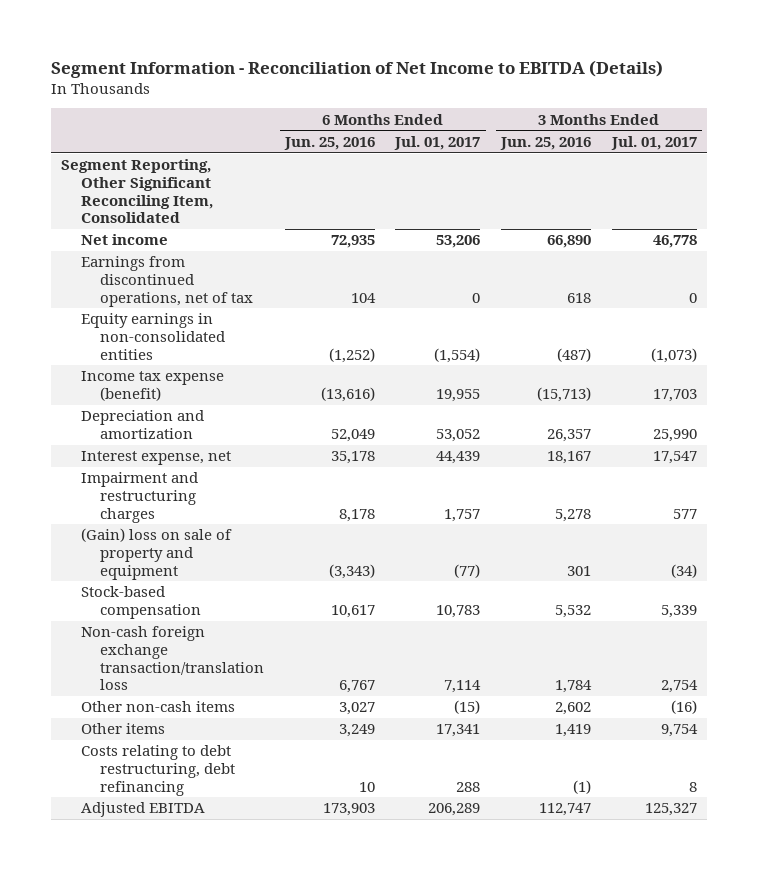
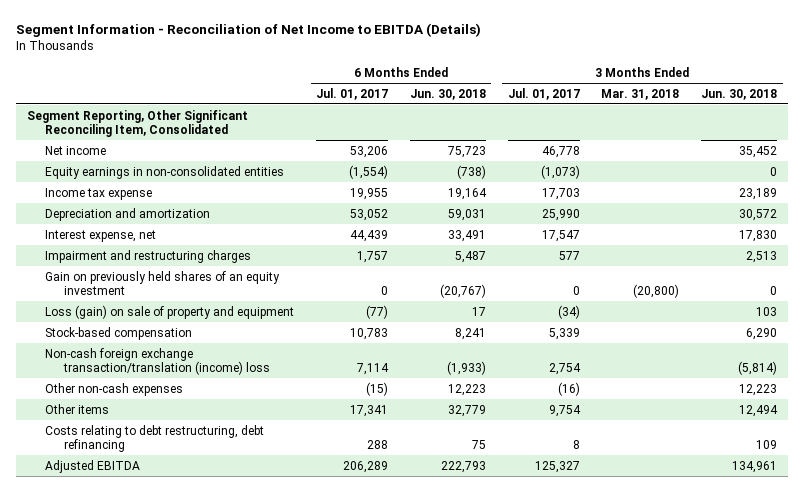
- | 6 Months Ended Jun. 25, 2016 | 6 Months Ended Jul. 01, 2017 | 3 Months Ended Jun. 25, 2016 | 3 Months Ended Jul. 01, 2017
+ | 6 Months Ended Jul. 01, 2017 | 6 Months Ended Jun. 30, 2018 | 3 Months Ended Jul. 01, 2017 | 3 Months Ended Mar. 31, 2018 | 3 Months Ended Jun. 30, 2018
- Earnings from discontinued operations, net of tax | 104 | 0 | 618 | 0
- Income tax expense (benefit) | (13,616) | 19,955 | (15,713) | 17,703
+ Income tax expense | 19,955 | 19,164 | 17,703 | | 23,189
- (Gain) loss on sale of property and equipment | (3,343) | (77) | 301 | (34)
+ Gain on previously held shares of an equity investment | 0 | (20,767) | 0 | (20,800) | 0
+ Loss (gain) on sale of property and equipment | (77) | 17 | (34) | | 103
- Non-cash foreign exchange transaction/translation loss | 6,767 | 7,114 | 1,784 | 2,754
- Other non-cash items | 3,027 | (15) | 2,602 | (16)
+ Non-cash foreign exchange transaction/translation (income) loss | 7,114 | (1,933) | 2,754 | | (5,814)
+ Other non-cash expenses | (15) | 12,223 | (16) | | 12,223

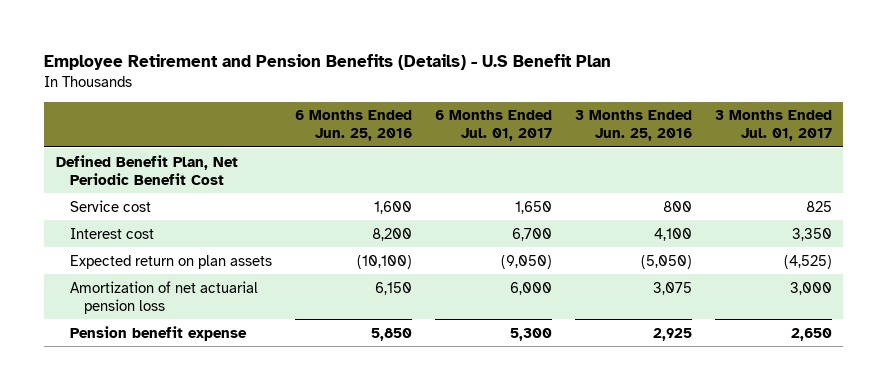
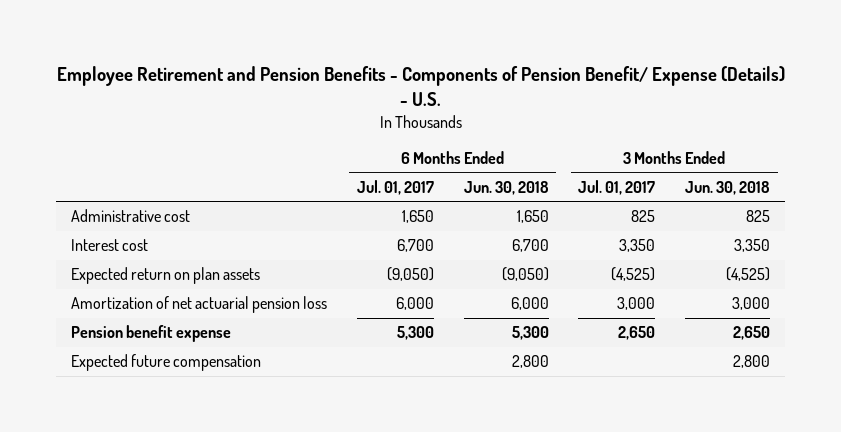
- Employee Retirement and Pension Benefits (Details) - U.S Benefit Plan
+ Employee Retirement and Pension Benefits - Components of Pension Benefit/ Expense (Details) - U.S.
- | 6 Months Ended Jun. 25, 2016 | 6 Months Ended Jul. 01, 2017 | 3 Months Ended Jun. 25, 2016 | 3 Months Ended Jul. 01, 2017
+ | 6 Months Ended Jul. 01, 2017 | 6 Months Ended Jun. 30, 2018 | 3 Months Ended Jul. 01, 2017 | 3 Months Ended Jun. 30, 2018
- Defined Benefit Plan, Net Periodic Benefit Cost
- Service cost | 1,600 | 1,650 | 800 | 825
+ Administrative cost | 1,650 | 1,650 | 825 | 825
+ Expected future compensation | | 2,800 | | 2,800

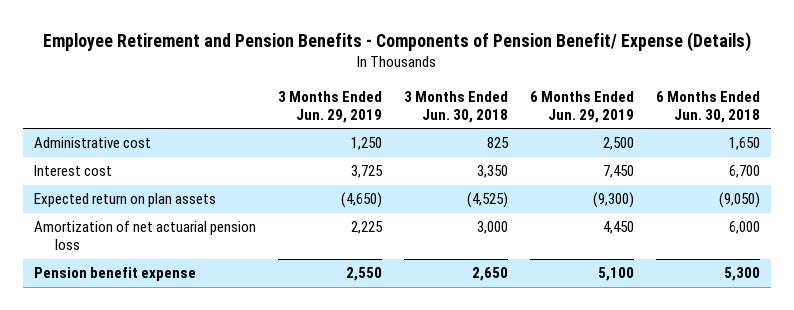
- Employee Retirement and Pension Benefits - Components of Pension Benefit/ Expense (Details) - U.S.
+ Employee Retirement and Pension Benefits - Components of Pension Benefit/ Expense (Details)
- | 6 Months Ended Jul. 01, 2017 | 6 Months Ended Jun. 30, 2018 | 3 Months Ended Jul. 01, 2017 | 3 Months Ended Jun. 30, 2018
+ | 3 Months Ended Jun. 29, 2019 | 3 Months Ended Jun. 30, 2018 | 6 Months Ended Jun. 29, 2019 | 6 Months Ended Jun. 30, 2018
- Expected future compensation | | 2,800 | | 2,800

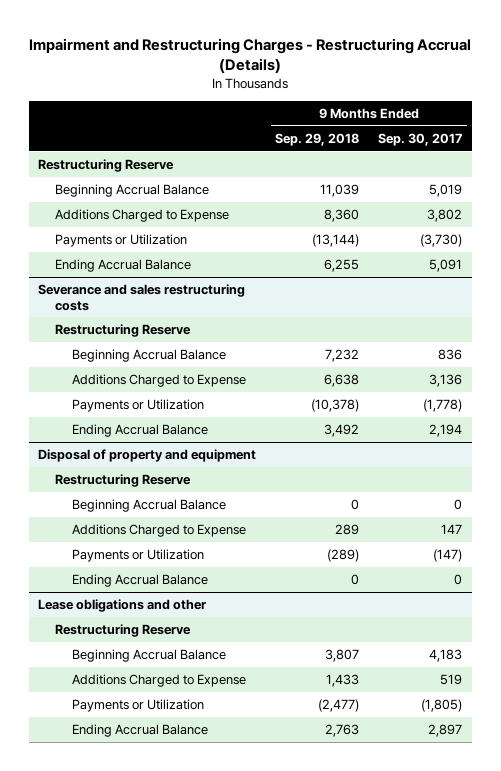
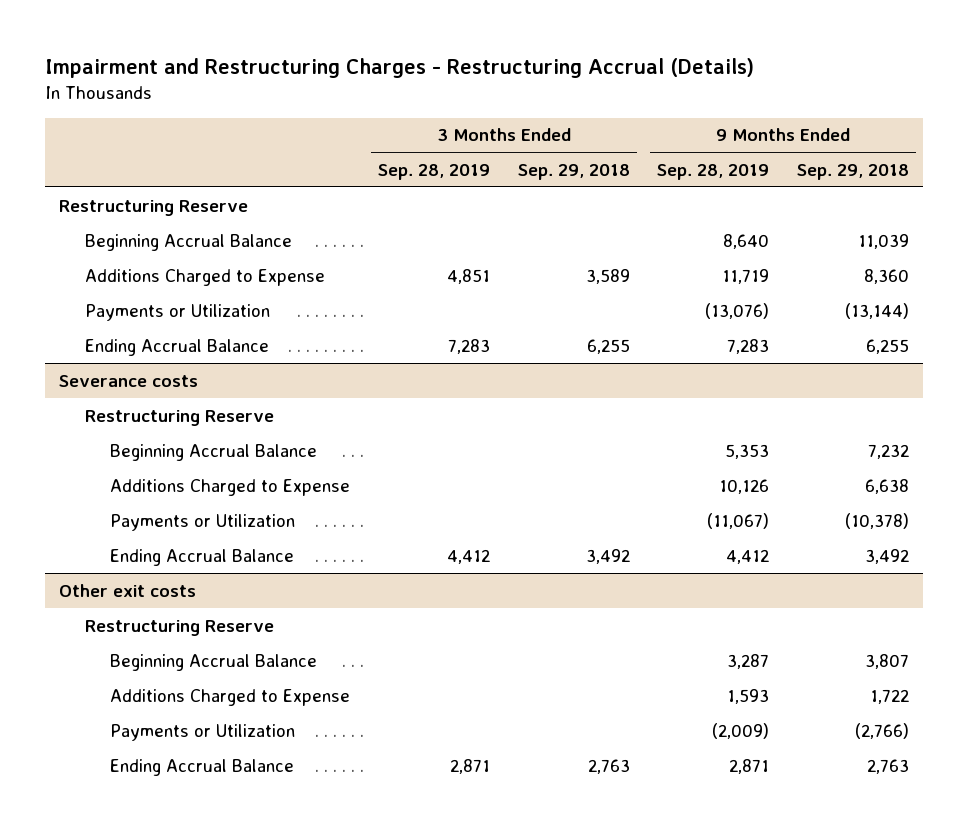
- | 9 Months Ended Sep. 29, 2018 | 9 Months Ended Sep. 30, 2017
+ | 3 Months Ended Sep. 28, 2019 | 3 Months Ended Sep. 29, 2018 | 9 Months Ended Sep. 28, 2019 | 9 Months Ended Sep. 29, 2018
- Severance and sales restructuring costs
+ Severance costs
- Disposal of property and equipment
- Restructuring Reserve
- Beginning Accrual Balance | 0 | 0
- Additions Charged to Expense | 289 | 147
- Payments or Utilization | (289) | (147)
- Ending Accrual Balance | 0 | 0
- Lease obligations and other
+ Other exit costs
- Additions Charged to Expense | 1,433 | 519
- Payments or Utilization | (2,477) | (1,805)
+ Additions Charged to Expense | | | 1,593 | 1,722
+ Payments or Utilization | | | (2,009) | (2,766)

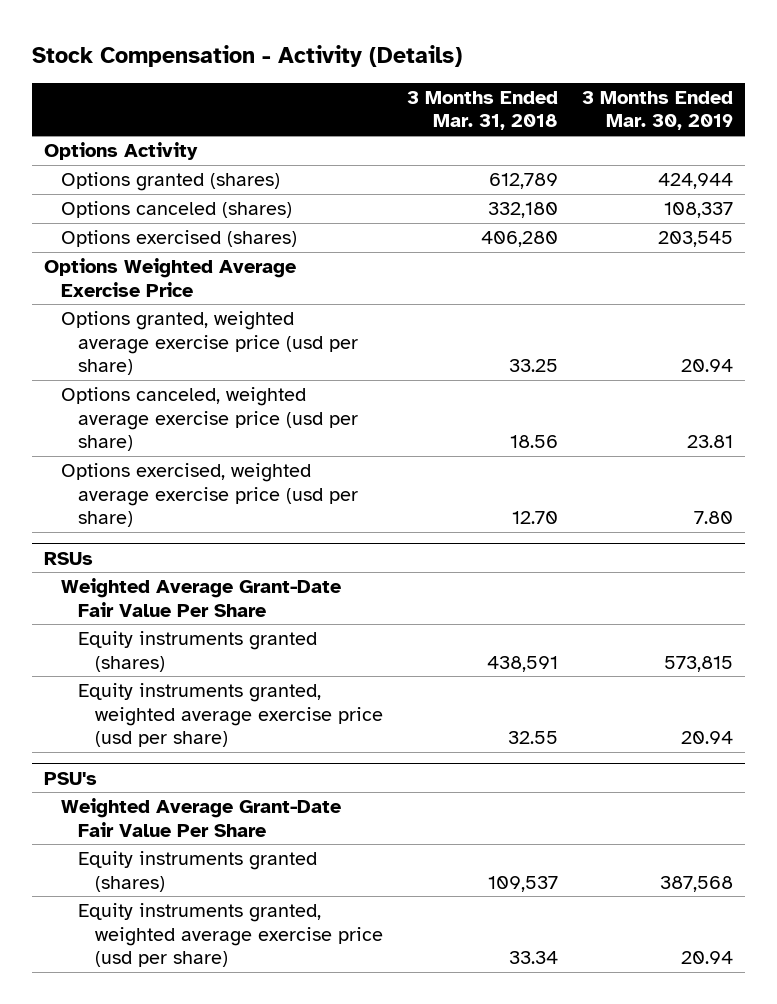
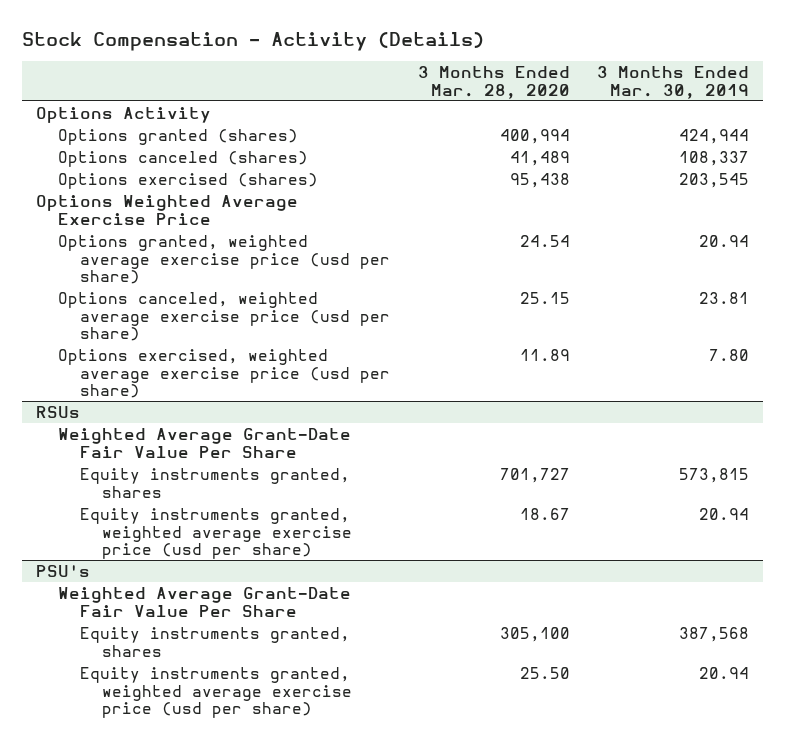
- | 3 Months Ended Mar. 31, 2018 | 3 Months Ended Mar. 30, 2019
+ | 3 Months Ended Mar. 28, 2020 | 3 Months Ended Mar. 30, 2019
@ RSUs
- Equity instruments granted (shares) | 438,591 | 573,815
+ Equity instruments granted, shares | 701,727 | 573,815
@ PSU's
- Equity instruments granted (shares) | 109,537 | 387,568
+ Equity instruments granted, shares | 305,100 | 387,568

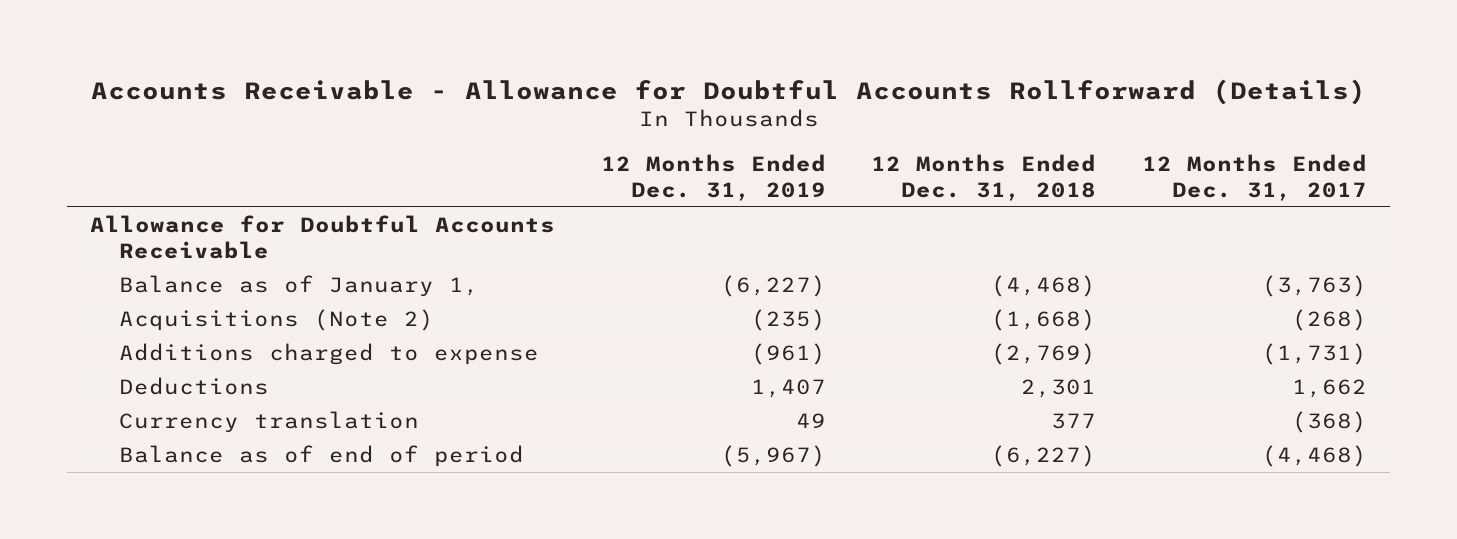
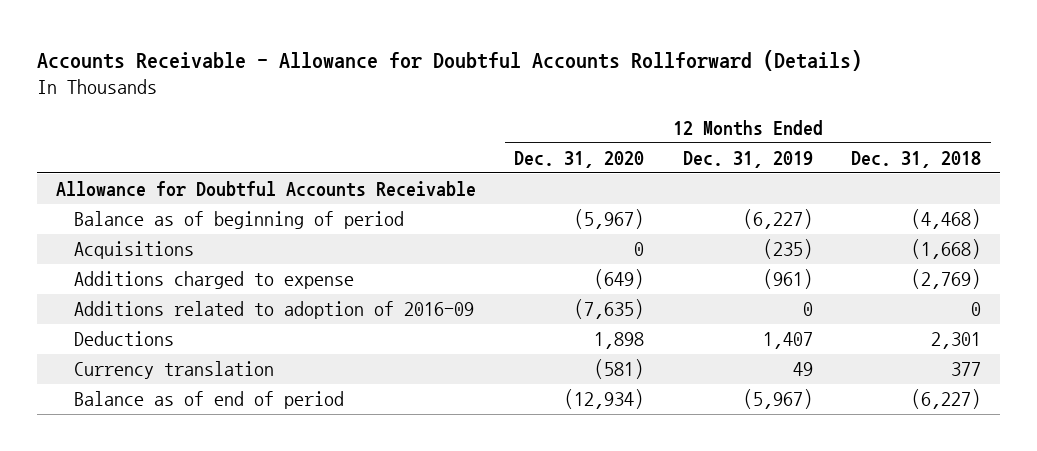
- | 12 Months Ended Dec. 31, 2019 | 12 Months Ended Dec. 31, 2018 | 12 Months Ended Dec. 31, 2017
+ | 12 Months Ended Dec. 31, 2020 | 12 Months Ended Dec. 31, 2019 | 12 Months Ended Dec. 31, 2018
- Balance as of January 1, | (6,227) | (4,468) | (3,763)
- Acquisitions (Note 2) | (235) | (1,668) | (268)
+ Balance as of beginning of period | (5,967) | (6,227) | (4,468)
+ Acquisitions | 0 | (235) | (1,668)
+ Additions related to adoption of 2016-09 | (7,635) | 0 | 0

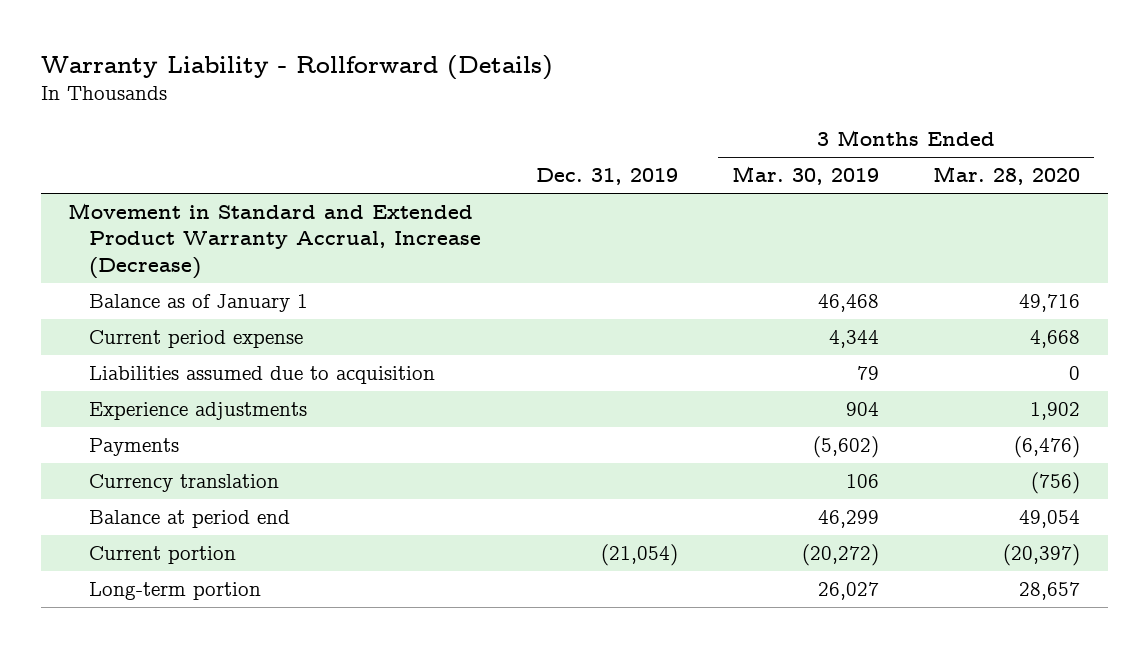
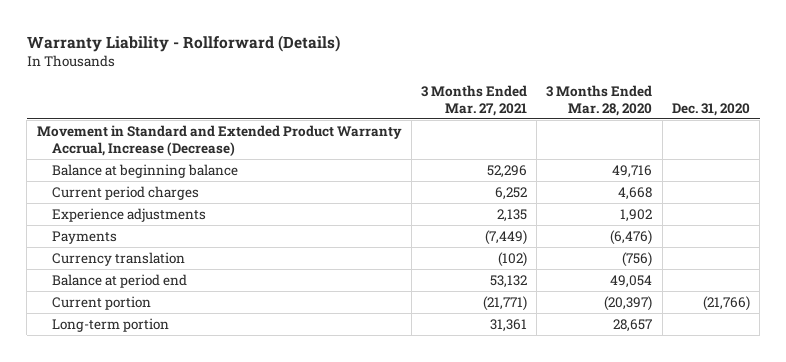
- | Dec. 31, 2019 | 3 Months Ended Mar. 30, 2019 | 3 Months Ended Mar. 28, 2020
+ | 3 Months Ended Mar. 27, 2021 | 3 Months Ended Mar. 28, 2020 | Dec. 31, 2020
- Balance as of January 1 | | 46,468 | 49,716
- Current period expense | | 4,344 | 4,668
- Liabilities assumed due to acquisition | | 79 | 0
+ Balance at beginning balance | 52,296 | 49,716 |
+ Current period charges | 6,252 | 4,668 |

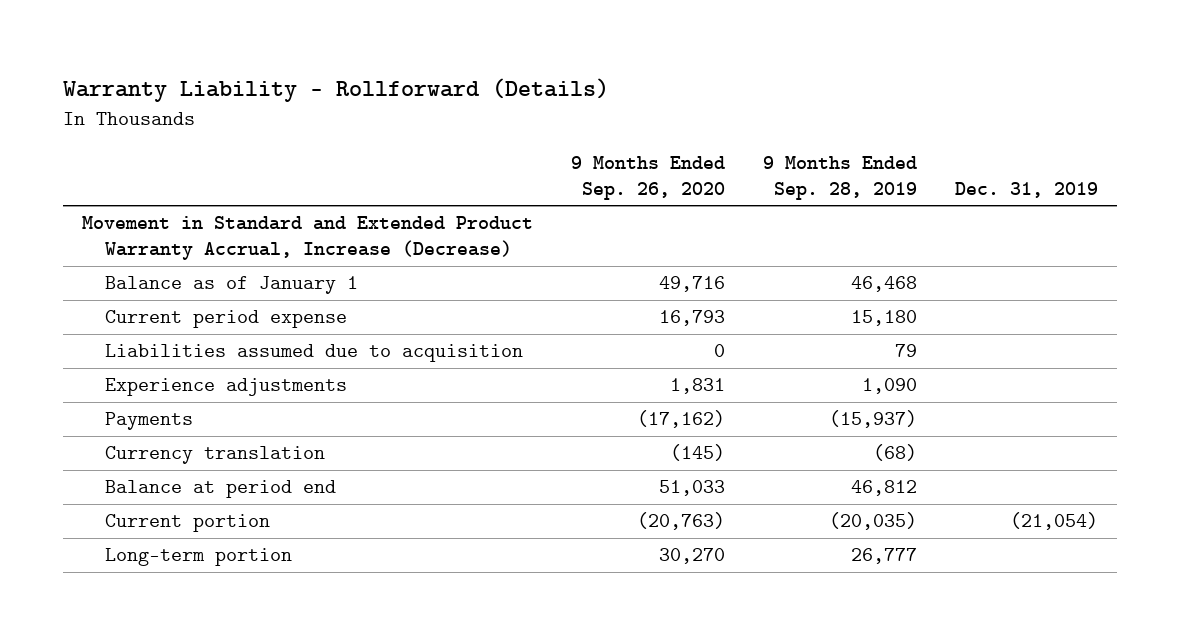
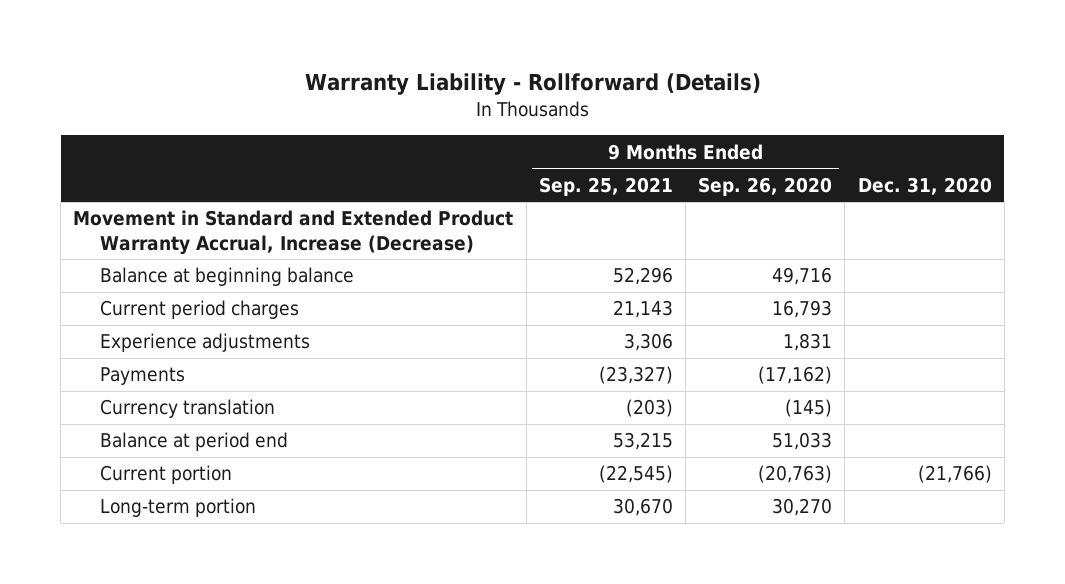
- | 9 Months Ended Sep. 26, 2020 | 9 Months Ended Sep. 28, 2019 | Dec. 31, 2019
+ | 9 Months Ended Sep. 25, 2021 | 9 Months Ended Sep. 26, 2020 | Dec. 31, 2020
- Balance as of January 1 | 49,716 | 46,468 |
- Current period expense | 16,793 | 15,180 |
- Liabilities assumed due to acquisition | 0 | 79 |
+ Balance at beginning balance | 52,296 | 49,716 |
+ Current period charges | 21,143 | 16,793 |

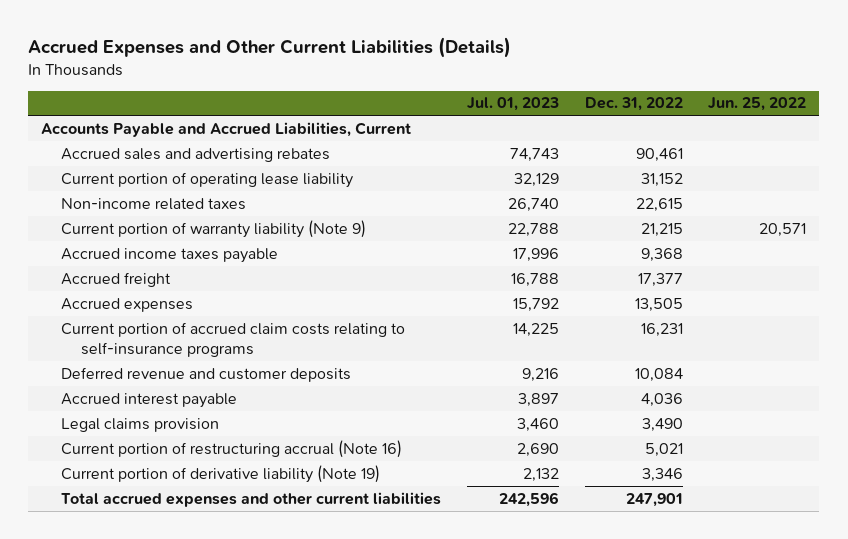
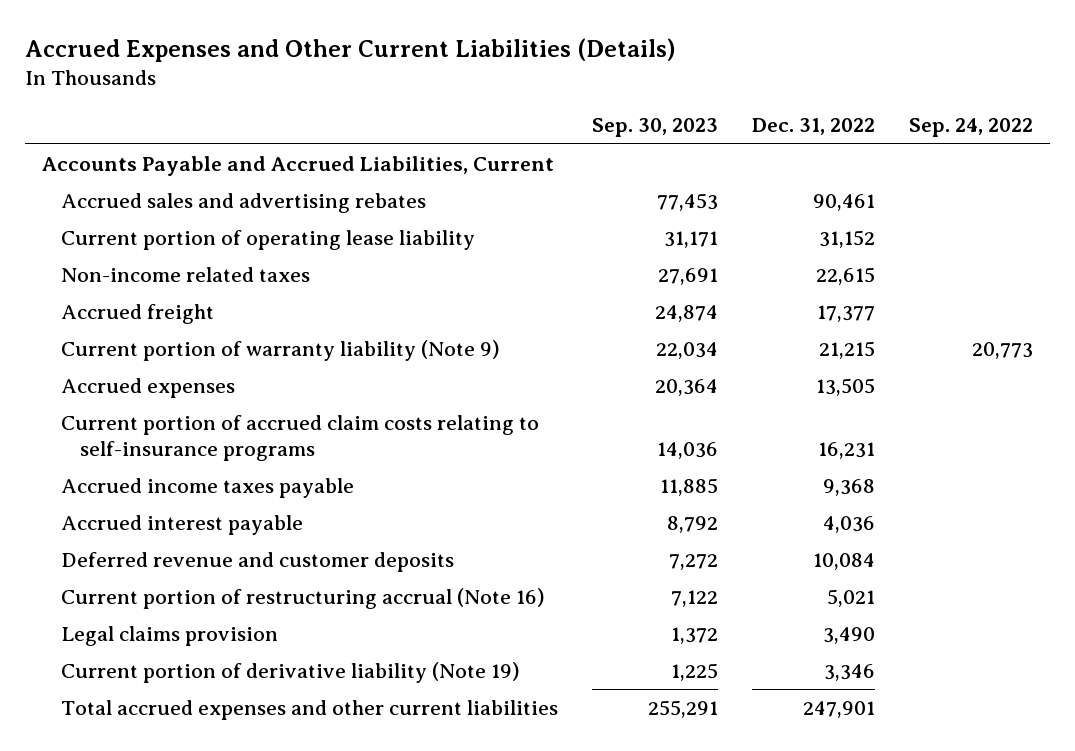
- | Jul. 01, 2023 | Dec. 31, 2022 | Jun. 25, 2022
+ | Sep. 30, 2023 | Dec. 31, 2022 | Sep. 24, 2022
moved down: Current portion of warranty liability (Note 9) | 22,034 | 21,215 | 20,773
moved down: Accrued income taxes payable | 11,885 | 9,368 |
moved down: Deferred revenue and customer deposits | 7,272 | 10,084 |
moved down: Legal claims provision | 1,372 | 3,490 |

